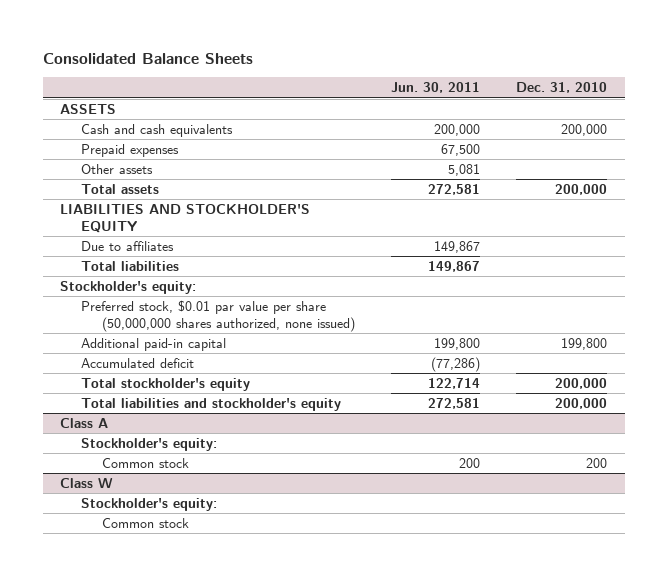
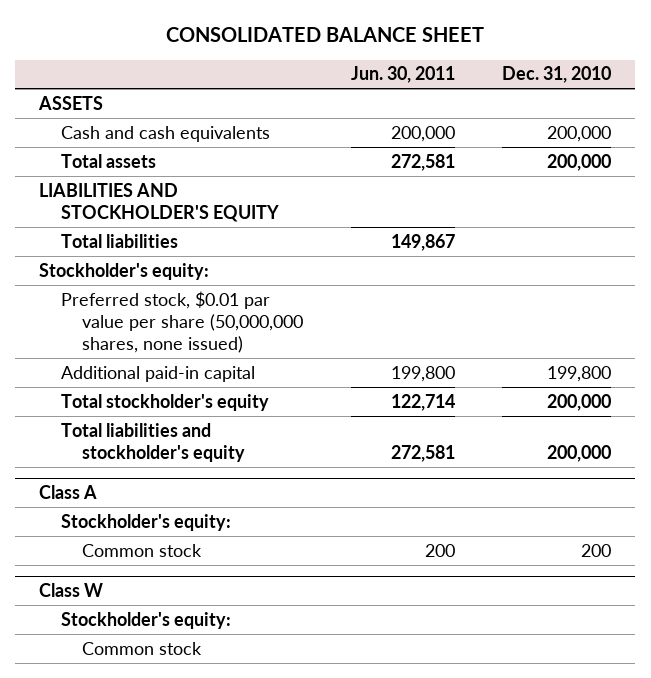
- Consolidated Balance Sheets
+ CONSOLIDATED BALANCE SHEET
- Prepaid expenses | 67,500 |
- Other assets | 5,081 |
- Due to affiliates | 149,867 |
- Preferred stock, $0.01 par value per share (50,000,000 shares authorized, none issued)
+ Preferred stock, $0.01 par value per share (50,000,000 shares, none issued)
- Accumulated deficit | (77,286) |

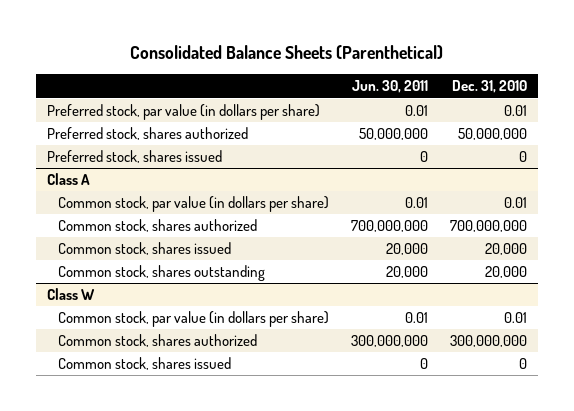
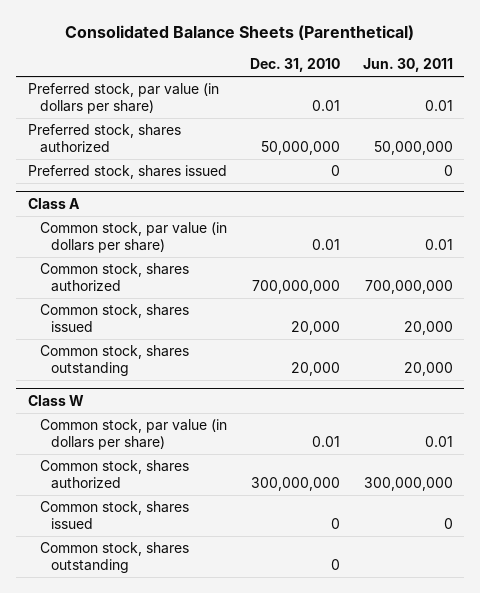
- | Jun. 30, 2011 | Dec. 31, 2010
+ | Dec. 31, 2010 | Jun. 30, 2011
@ Class W
+ Common stock, shares outstanding | 0 |

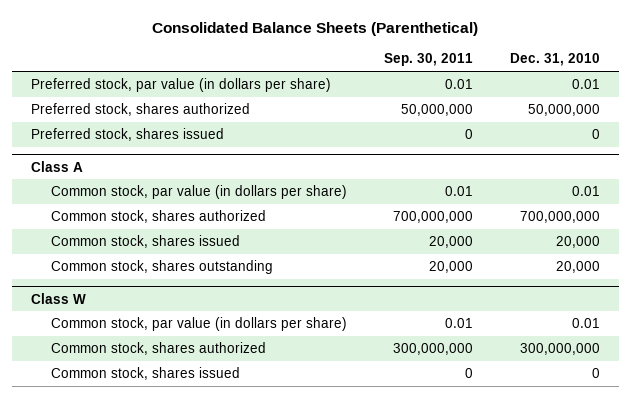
- | Dec. 31, 2010 | Jun. 30, 2011
+ | Sep. 30, 2011 | Dec. 31, 2010
@ Class W
- Common stock, shares outstanding | 0 |

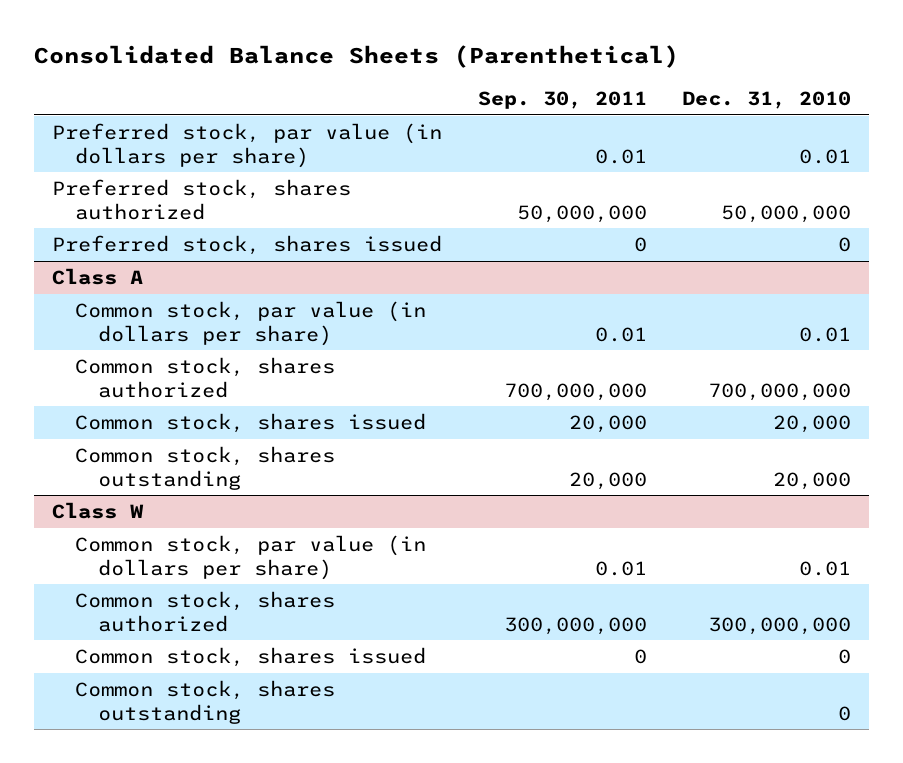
@ Class W
+ Common stock, shares outstanding | | 0

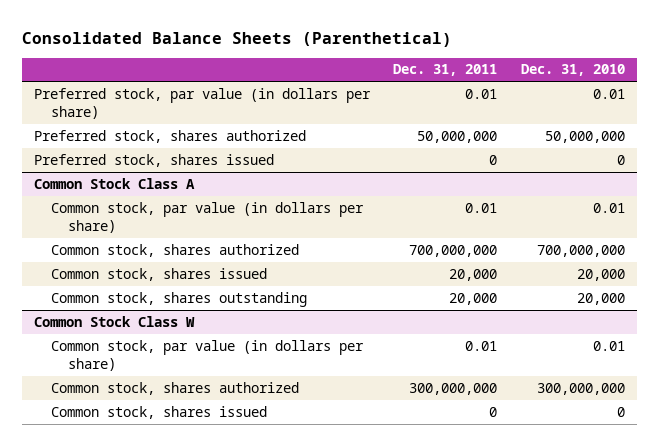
- | Sep. 30, 2011 | Dec. 31, 2010
+ | Dec. 31, 2011 | Dec. 31, 2010
- Class A
+ Common Stock Class A
- Class W
+ Common Stock Class W
- Common stock, shares outstanding | | 0

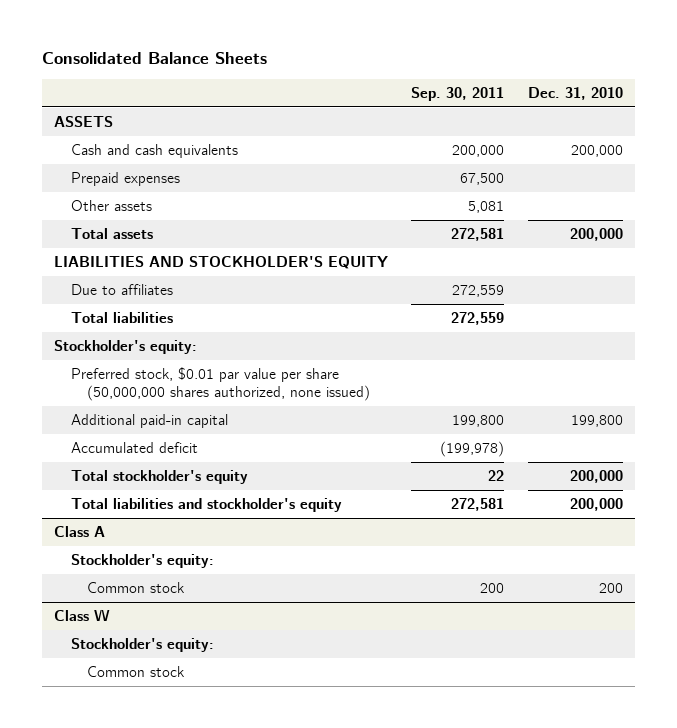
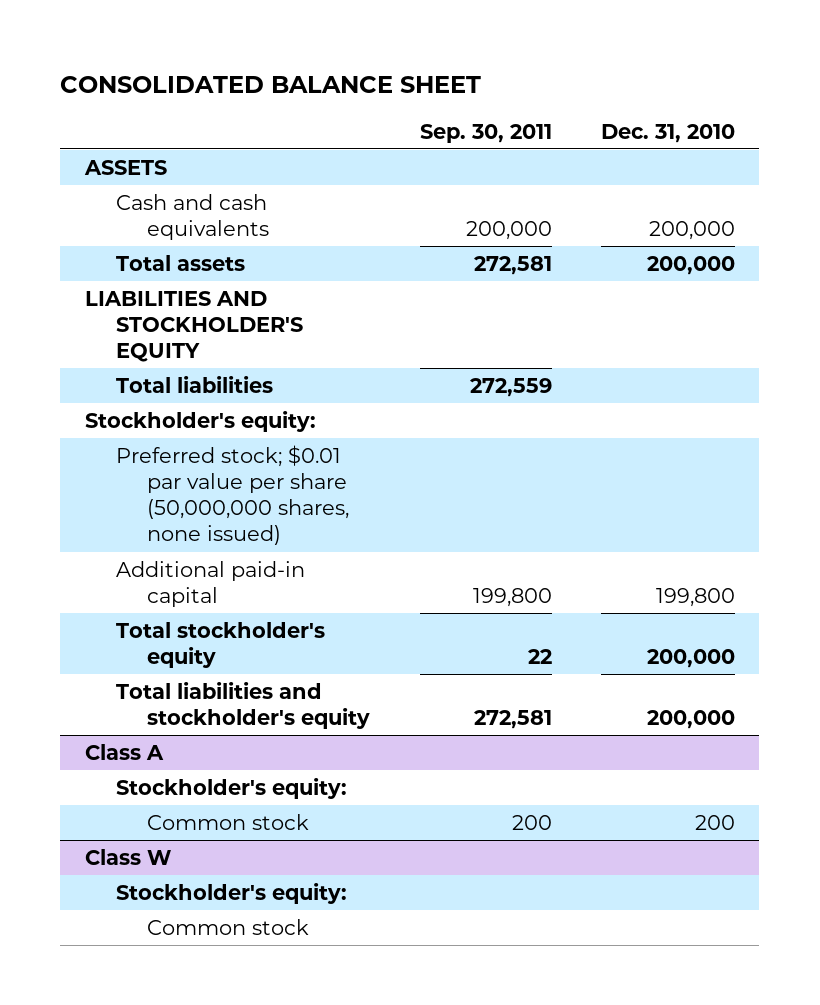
- Consolidated Balance Sheets
+ CONSOLIDATED BALANCE SHEET
- Prepaid expenses | 67,500 |
- Other assets | 5,081 |
- Due to affiliates | 272,559 |
- Preferred stock, $0.01 par value per share (50,000,000 shares authorized, none issued)
+ Preferred stock; $0.01 par value per share (50,000,000 shares, none issued)
- Accumulated deficit | (199,978) |

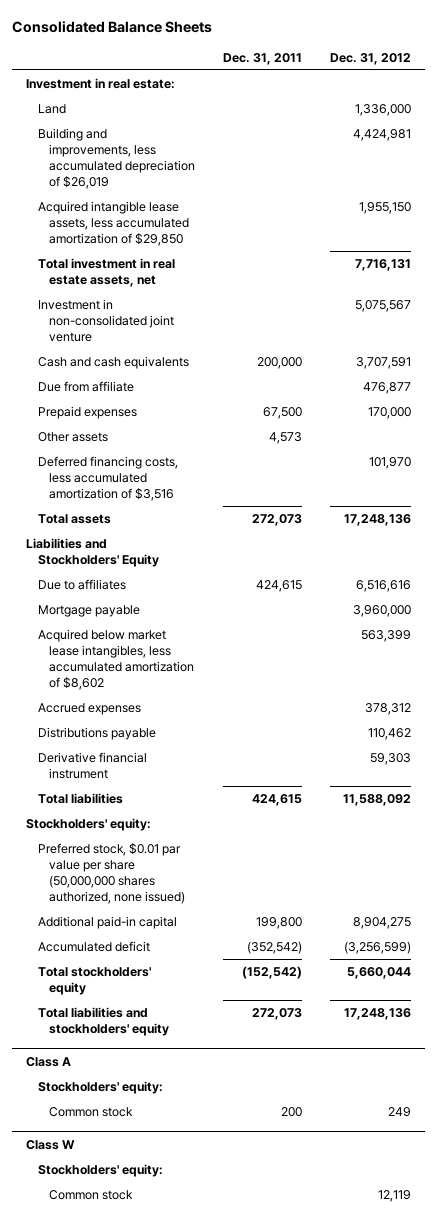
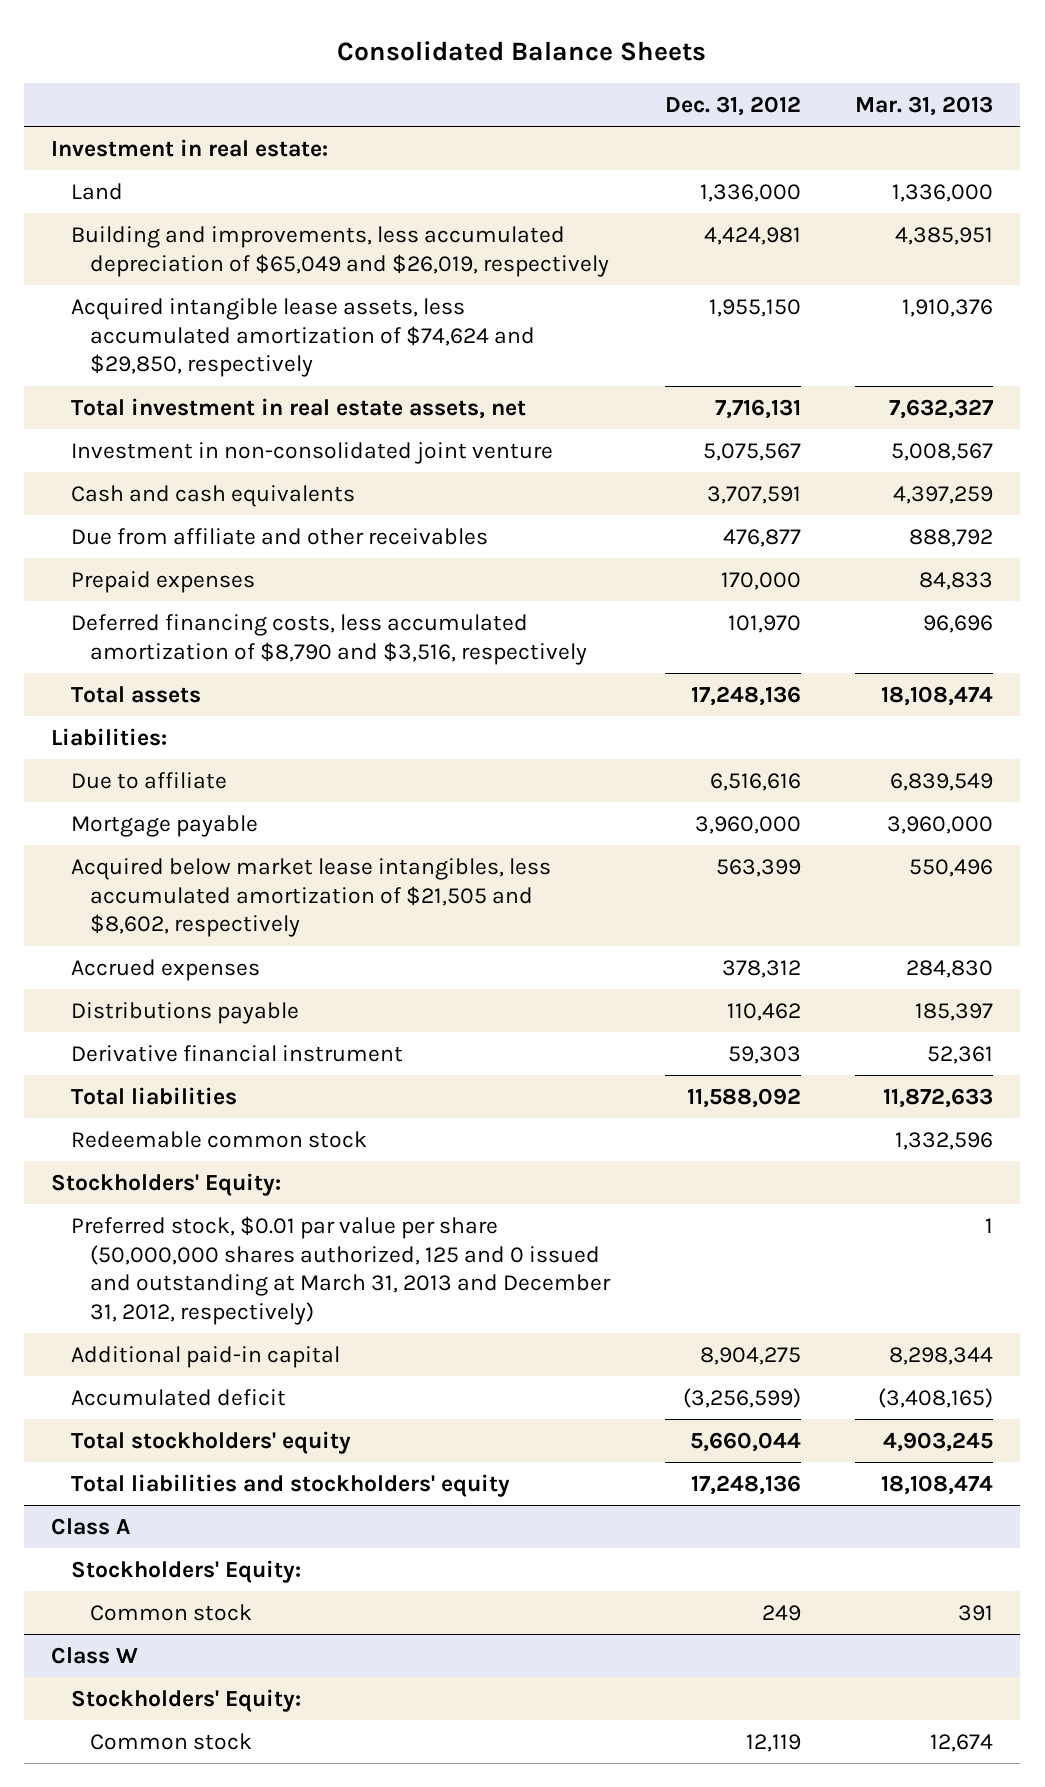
- | Dec. 31, 2011 | Dec. 31, 2012
+ | Dec. 31, 2012 | Mar. 31, 2013
- Building and improvements, less accumulated depreciation of $26,019 | | 4,424,981
- Acquired intangible lease assets, less accumulated amortization of $29,850 | | 1,955,150
+ Building and improvements, less accumulated depreciation of $65,049 and $26,019, respectively | 4,424,981 | 4,385,951
+ Acquired intangible lease assets, less accumulated amortization of $74,624 and $29,850, respectively | 1,955,150 | 1,910,376
- Due from affiliate | | 476,877
+ Due from affiliate and other receivables | 476,877 | 888,792
- Other assets | 4,573 |
- Deferred financing costs, less accumulated amortization of $3,516 | | 101,970
+ Deferred financing costs, less accumulated amortization of $8,790 and $3,516, respectively | 101,970 | 96,696
- Liabilities and Stockholders' Equity
- Due to affiliates | 424,615 | 6,516,616
+ Liabilities:
+ Due to affiliate | 6,516,616 | 6,839,549
- Acquired below market lease intangibles, less accumulated amortization of $8,602 | | 563,399
+ Acquired below market lease intangibles, less accumulated amortization of $21,505 and $8,602, respectively | 563,399 | 550,496
- Stockholders' equity:
- Preferred stock, $0.01 par value per share (50,000,000 shares authorized, none issued)
+ Redeemable common stock | | 1,332,596
+ Stockholders' Equity:
+ Preferred stock, $0.01 par value per share (50,000,000 shares authorized, 125 and 0 issued and outstanding at March 31, 2013 and December 31, 2012, respectively) | | 1
@ Class A
- Stockholders' equity:
+ Stockholders' Equity:
@ Class W
- Stockholders' equity:
+ Stockholders' Equity:

